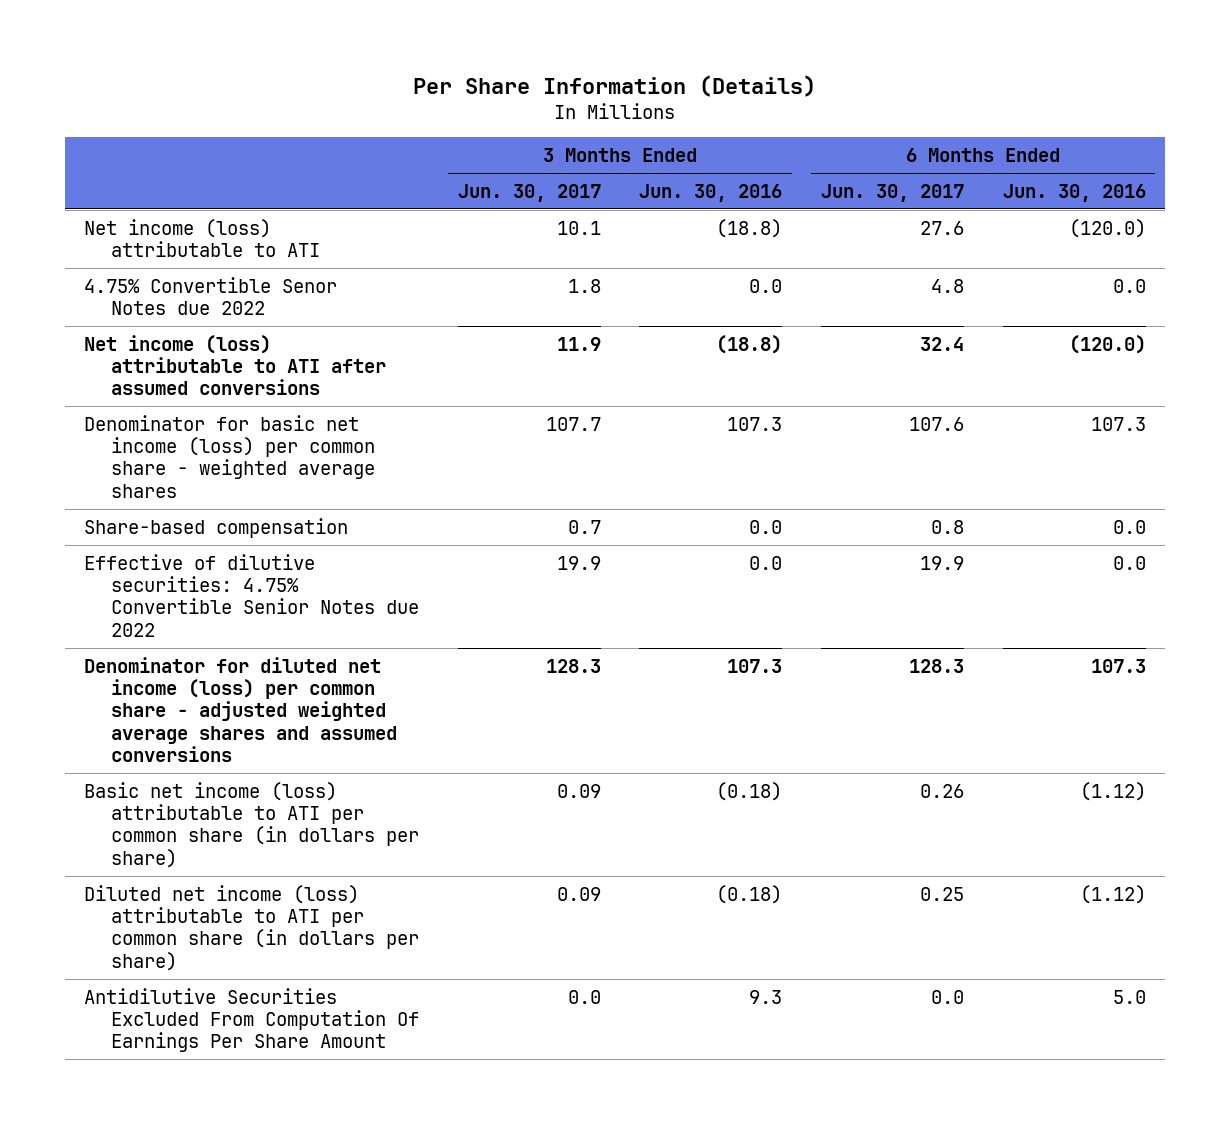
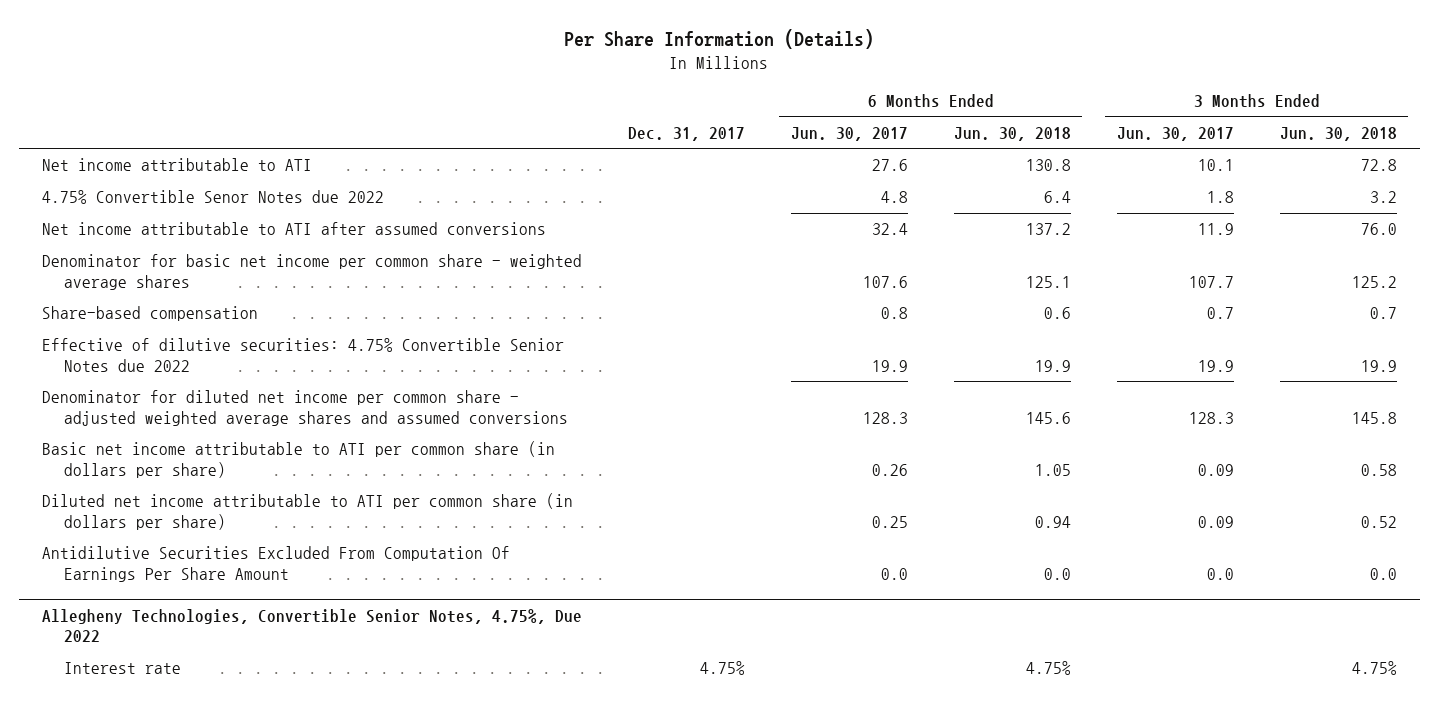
- | 3 Months Ended Jun. 30, 2017 | 3 Months Ended Jun. 30, 2016 | 6 Months Ended Jun. 30, 2017 | 6 Months Ended Jun. 30, 2016
+ | Dec. 31, 2017 | 6 Months Ended Jun. 30, 2017 | 6 Months Ended Jun. 30, 2018 | 3 Months Ended Jun. 30, 2017 | 3 Months Ended Jun. 30, 2018
- Net income (loss) attributable to ATI | 10.1 | (18.8) | 27.6 | (120.0)
+ Net income attributable to ATI | | 27.6 | 130.8 | 10.1 | 72.8
- Net income (loss) attributable to ATI after assumed conversions | 11.9 | (18.8) | 32.4 | (120.0)
- Denominator for basic net income (loss) per common share - weighted average shares | 107.7 | 107.3 | 107.6 | 107.3
+ Net income attributable to ATI after assumed conversions | | 32.4 | 137.2 | 11.9 | 76.0
+ Denominator for basic net income per common share - weighted average shares | | 107.6 | 125.1 | 107.7 | 125.2
- Denominator for diluted net income (loss) per common share - adjusted weighted average shares and assumed conversions | 128.3 | 107.3 | 128.3 | 107.3
- Basic net income (loss) attributable to ATI per common share (in dollars per share) | 0.09 | (0.18) | 0.26 | (1.12)
- Diluted net income (loss) attributable to ATI per common share (in dollars per share) | 0.09 | (0.18) | 0.25 | (1.12)
+ Denominator for diluted net income per common share - adjusted weighted average shares and assumed conversions | | 128.3 | 145.6 | 128.3 | 145.8
+ Basic net income attributable to ATI per common share (in dollars per share) | | 0.26 | 1.05 | 0.09 | 0.58
+ Diluted net income attributable to ATI per common share (in dollars per share) | | 0.25 | 0.94 | 0.09 | 0.52
+ Allegheny Technologies, Convertible Senior Notes, 4.75%, Due 2022
+ Interest rate | 4.75% | | 4.75% | | 4.75%

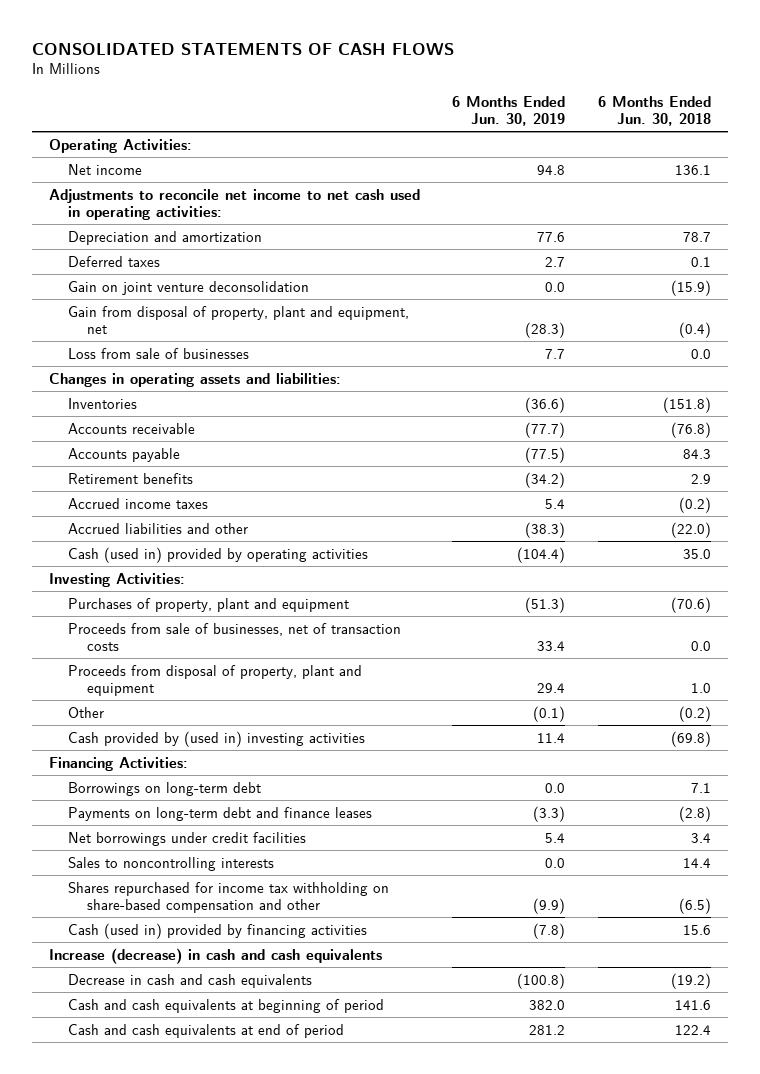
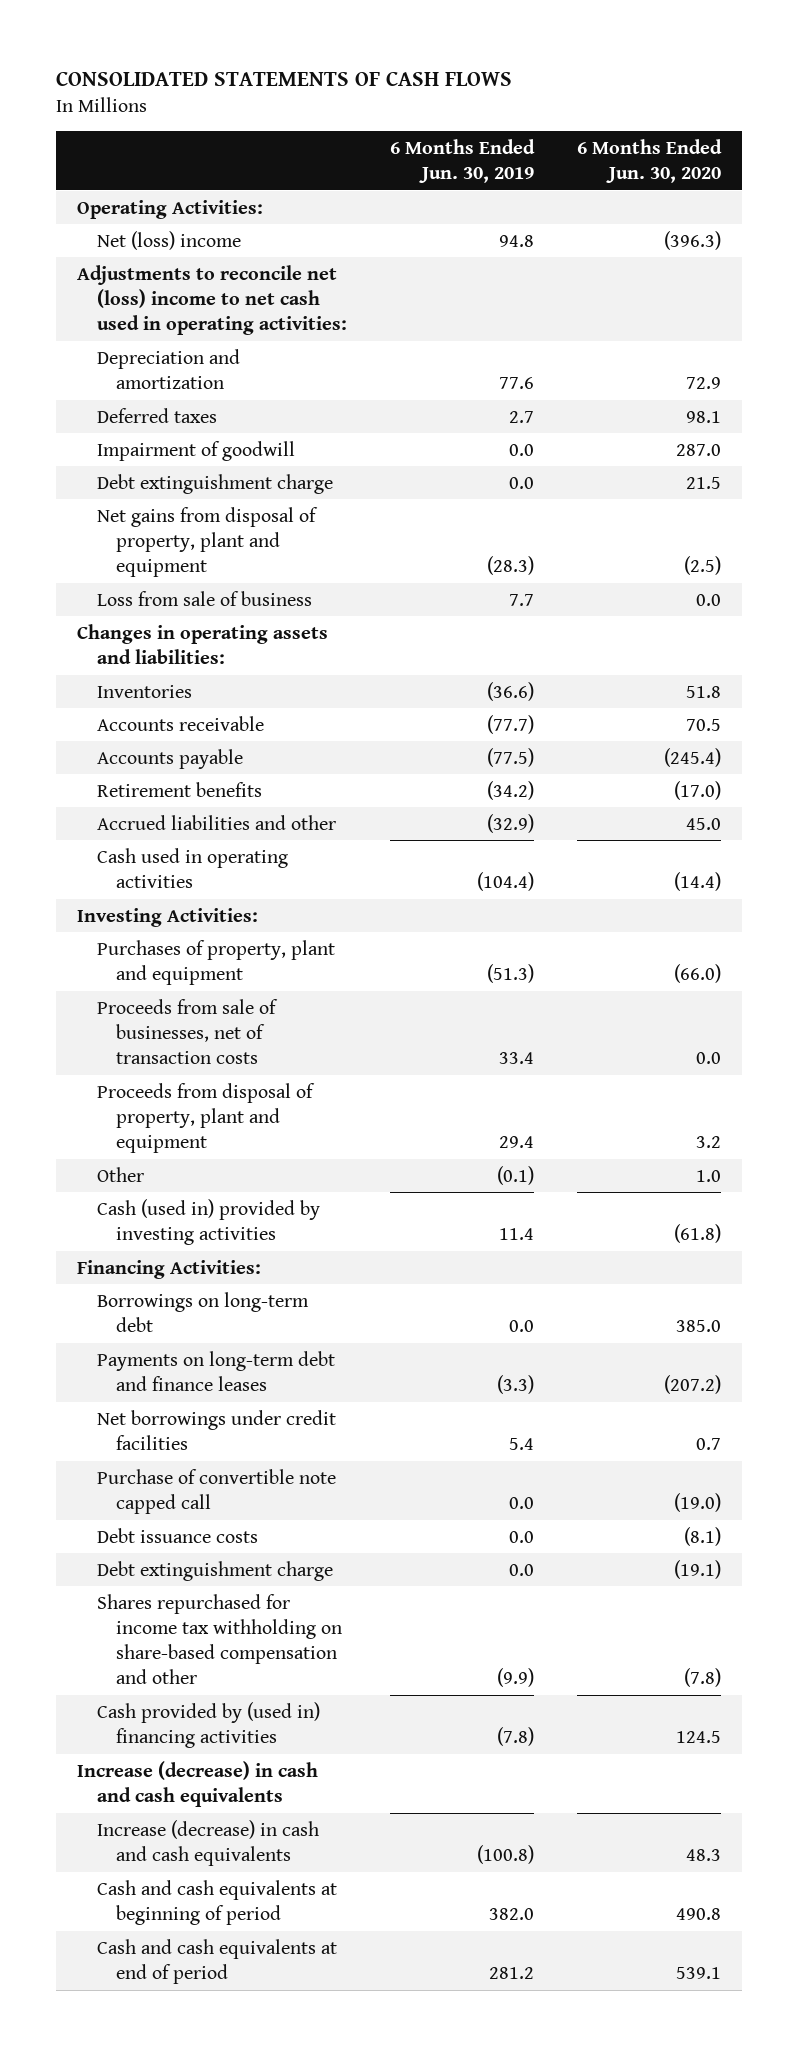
- | 6 Months Ended Jun. 30, 2019 | 6 Months Ended Jun. 30, 2018
+ | 6 Months Ended Jun. 30, 2019 | 6 Months Ended Jun. 30, 2020
- Net income | 94.8 | 136.1
- Adjustments to reconcile net income to net cash used in operating activities:
+ Net (loss) income | 94.8 | (396.3)
+ Adjustments to reconcile net (loss) income to net cash used in operating activities:
- Gain on joint venture deconsolidation | 0.0 | (15.9)
- Gain from disposal of property, plant and equipment, net | (28.3) | (0.4)
- Loss from sale of businesses | 7.7 | 0.0
+ Impairment of goodwill | 0.0 | 287.0
+ Debt extinguishment charge | 0.0 | 21.5
+ Net gains from disposal of property, plant and equipment | (28.3) | (2.5)
+ Loss from sale of business | 7.7 | 0.0
- Accrued income taxes | 5.4 | (0.2)
- Accrued liabilities and other | (38.3) | (22.0)
- Cash (used in) provided by operating activities | (104.4) | 35.0
+ Accrued liabilities and other | (32.9) | 45.0
+ Cash used in operating activities | (104.4) | (14.4)
- Cash provided by (used in) investing activities | 11.4 | (69.8)
+ Cash (used in) provided by investing activities | 11.4 | (61.8)
- Sales to noncontrolling interests | 0.0 | 14.4
+ Purchase of convertible note capped call | 0.0 | (19.0)
+ Debt issuance costs | 0.0 | (8.1)
+ Debt extinguishment charge | 0.0 | (19.1)
- Cash (used in) provided by financing activities | (7.8) | 15.6
+ Cash provided by (used in) financing activities | (7.8) | 124.5
- Decrease in cash and cash equivalents | (100.8) | (19.2)
+ Increase (decrease) in cash and cash equivalents | (100.8) | 48.3

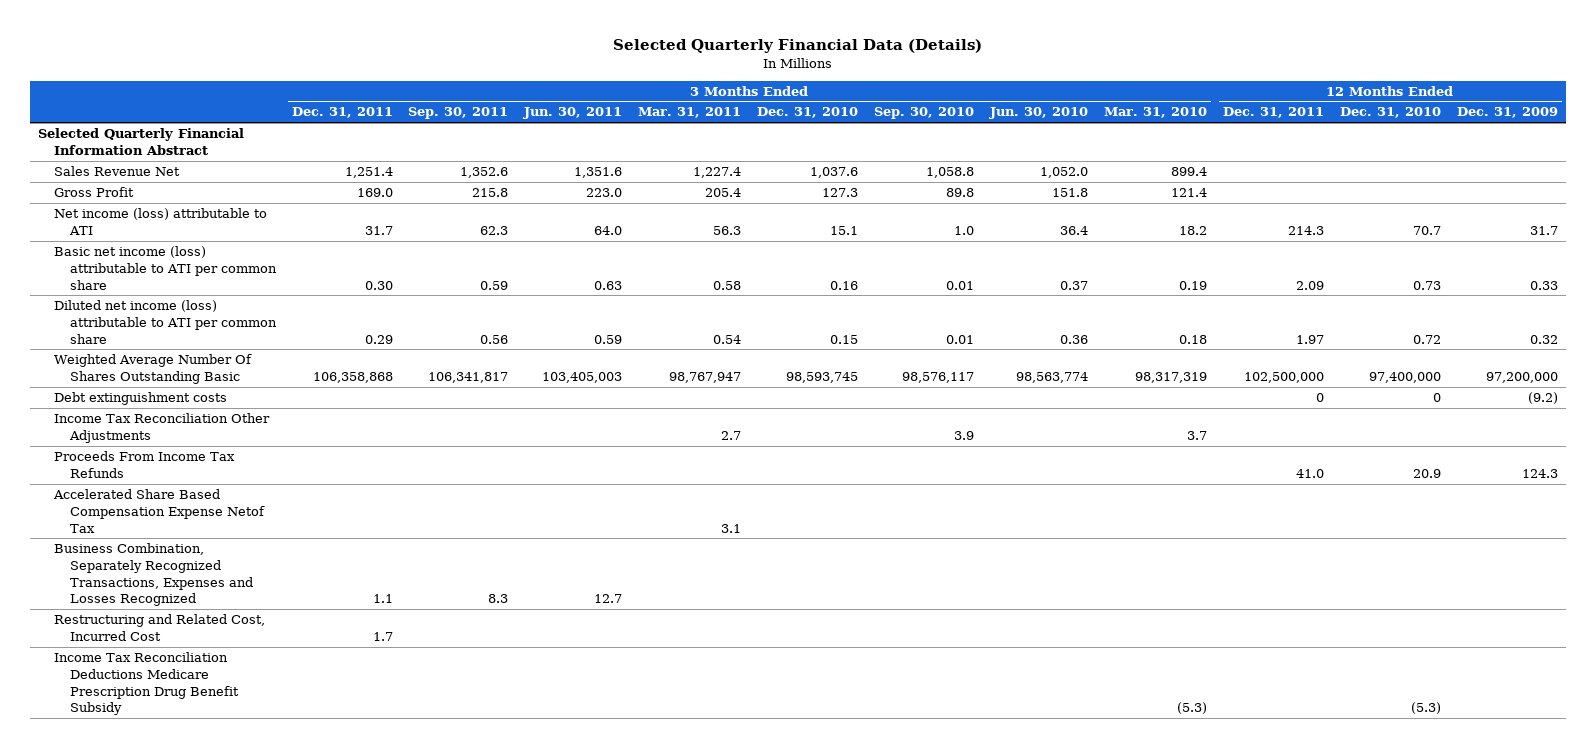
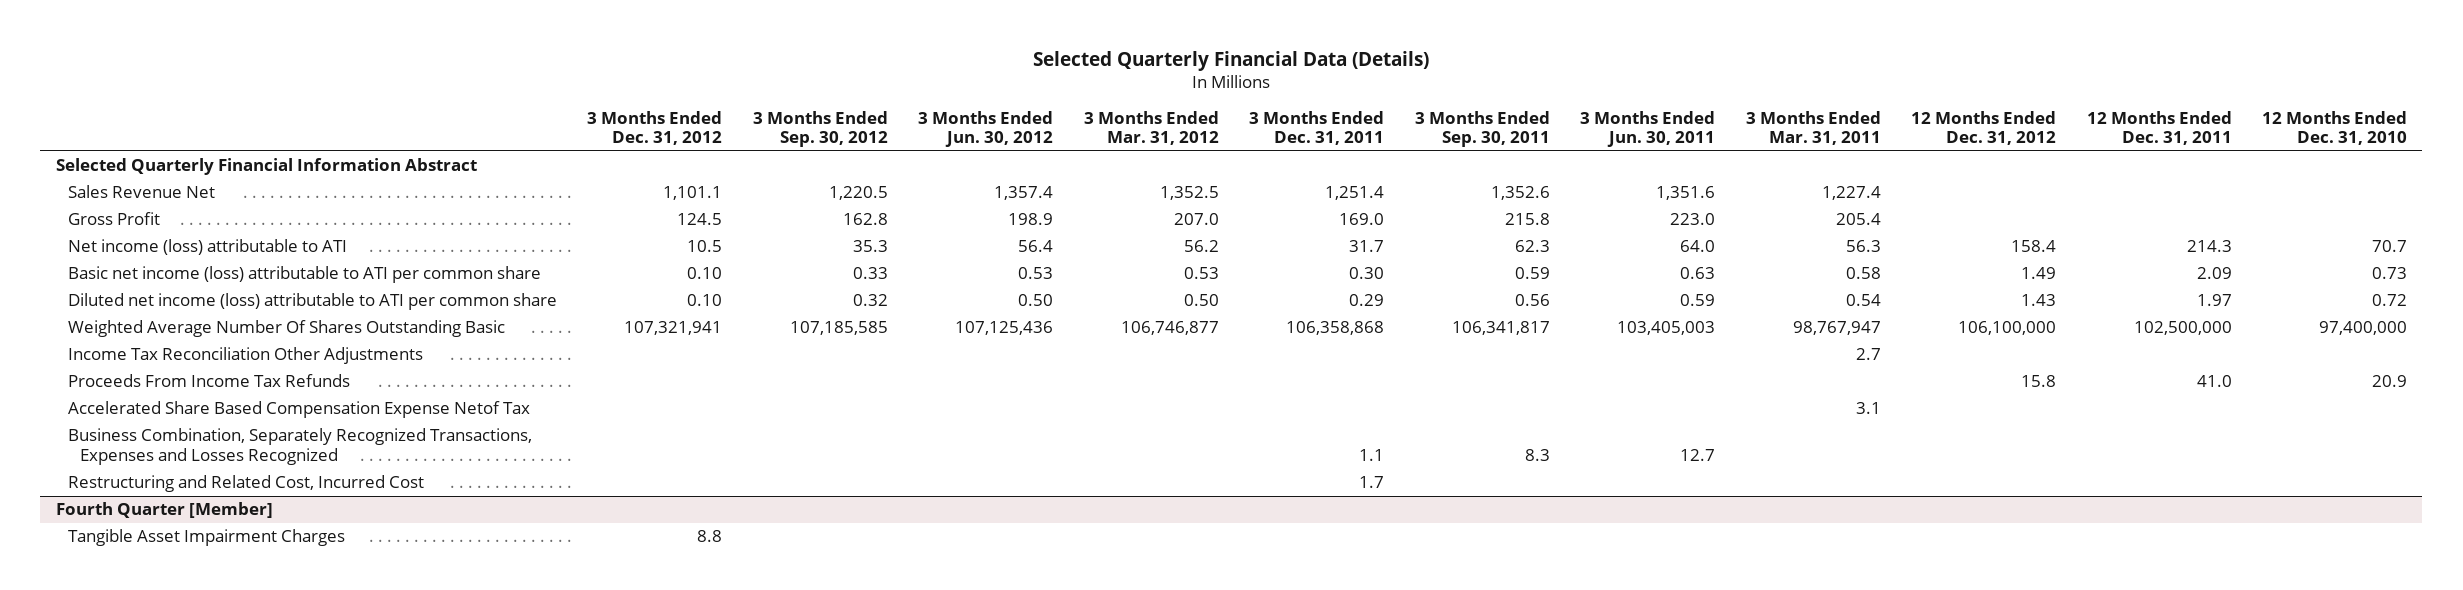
- | 3 Months Ended Dec. 31, 2011 | 3 Months Ended Sep. 30, 2011 | 3 Months Ended Jun. 30, 2011 | 3 Months Ended Mar. 31, 2011 | 3 Months Ended Dec. 31, 2010 | 3 Months Ended Sep. 30, 2010 | 3 Months Ended Jun. 30, 2010 | 3 Months Ended Mar. 31, 2010 | 12 Months Ended Dec. 31, 2011 | 12 Months Ended Dec. 31, 2010 | 12 Months Ended Dec. 31, 2009
+ | 3 Months Ended Dec. 31, 2012 | 3 Months Ended Sep. 30, 2012 | 3 Months Ended Jun. 30, 2012 | 3 Months Ended Mar. 31, 2012 | 3 Months Ended Dec. 31, 2011 | 3 Months Ended Sep. 30, 2011 | 3 Months Ended Jun. 30, 2011 | 3 Months Ended Mar. 31, 2011 | 12 Months Ended Dec. 31, 2012 | 12 Months Ended Dec. 31, 2011 | 12 Months Ended Dec. 31, 2010
- Debt extinguishment costs | | | | | | | | | 0 | 0 | (9.2)
- Income Tax Reconciliation Deductions Medicare Prescription Drug Benefit Subsidy | | | | | | | | (5.3) | | (5.3) |
+ Fourth Quarter [Member]
+ Tangible Asset Impairment Charges | 8.8 | | | | | | | | | |

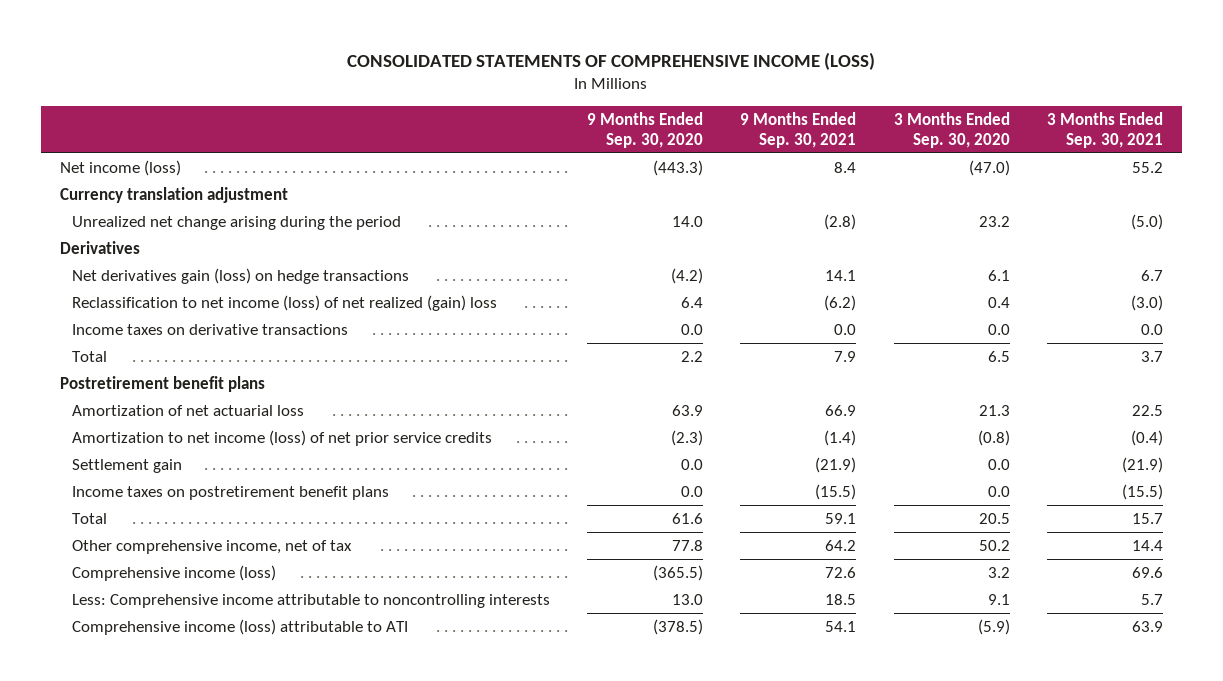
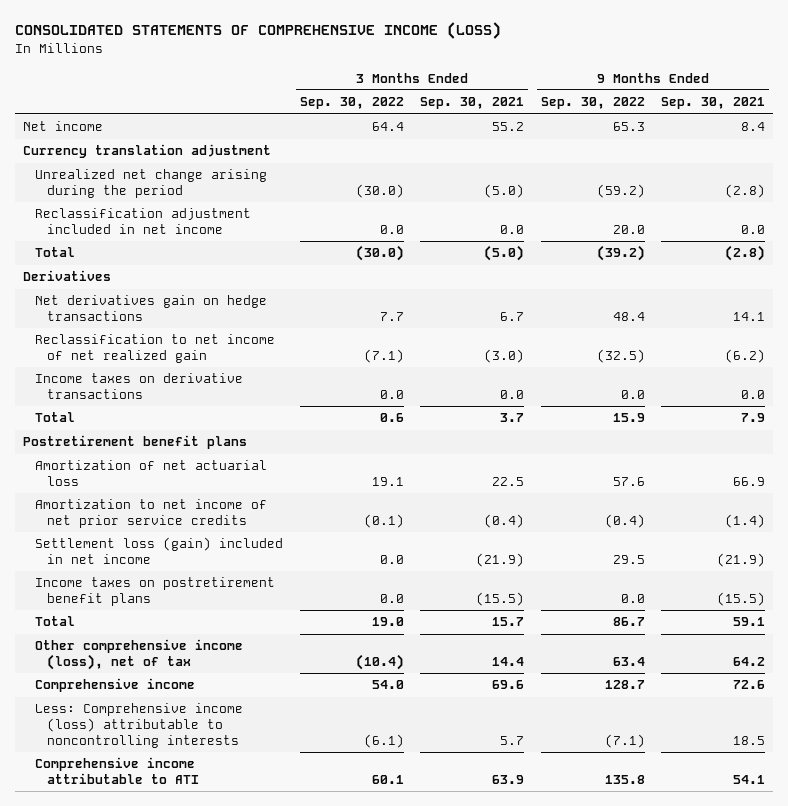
- | 9 Months Ended Sep. 30, 2020 | 9 Months Ended Sep. 30, 2021 | 3 Months Ended Sep. 30, 2020 | 3 Months Ended Sep. 30, 2021
+ | 3 Months Ended Sep. 30, 2022 | 3 Months Ended Sep. 30, 2021 | 9 Months Ended Sep. 30, 2022 | 9 Months Ended Sep. 30, 2021
- Net income (loss) | (443.3) | 8.4 | (47.0) | 55.2
+ Net income | 64.4 | 55.2 | 65.3 | 8.4
+ Reclassification adjustment included in net income | 0.0 | 0.0 | 20.0 | 0.0
+ Total | (30.0) | (5.0) | (39.2) | (2.8)
- Net derivatives gain (loss) on hedge transactions | (4.2) | 14.1 | 6.1 | 6.7
- Reclassification to net income (loss) of net realized (gain) loss | 6.4 | (6.2) | 0.4 | (3.0)
+ Net derivatives gain on hedge transactions | 7.7 | 6.7 | 48.4 | 14.1
+ Reclassification to net income of net realized gain | (7.1) | (3.0) | (32.5) | (6.2)
- Amortization to net income (loss) of net prior service credits | (2.3) | (1.4) | (0.8) | (0.4)
- Settlement gain | 0.0 | (21.9) | 0.0 | (21.9)
+ Amortization to net income of net prior service credits | (0.1) | (0.4) | (0.4) | (1.4)
+ Settlement loss (gain) included in net income | 0.0 | (21.9) | 29.5 | (21.9)
- Other comprehensive income, net of tax | 77.8 | 64.2 | 50.2 | 14.4
- Comprehensive income (loss) | (365.5) | 72.6 | 3.2 | 69.6
- Less: Comprehensive income attributable to noncontrolling interests | 13.0 | 18.5 | 9.1 | 5.7
- Comprehensive income (loss) attributable to ATI | (378.5) | 54.1 | (5.9) | 63.9
+ Other comprehensive income (loss), net of tax | (10.4) | 14.4 | 63.4 | 64.2
+ Comprehensive income | 54.0 | 69.6 | 128.7 | 72.6
+ Less: Comprehensive income (loss) attributable to noncontrolling interests | (6.1) | 5.7 | (7.1) | 18.5
+ Comprehensive income attributable to ATI | 60.1 | 63.9 | 135.8 | 54.1

